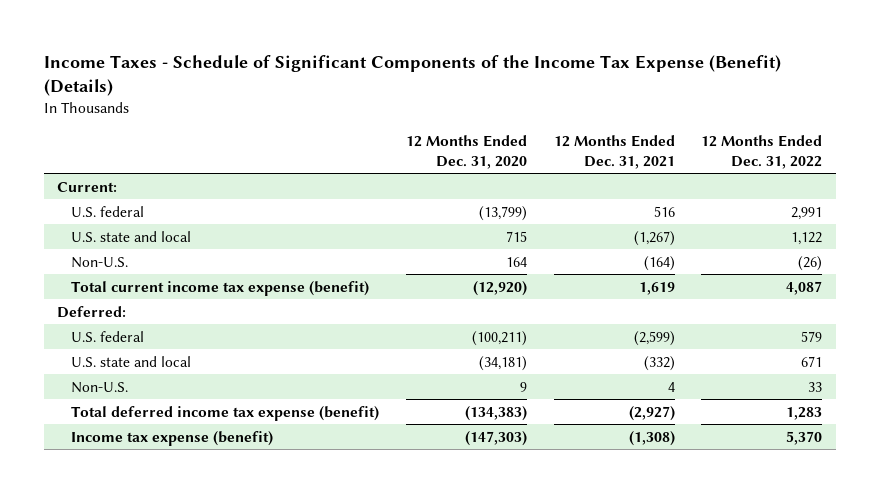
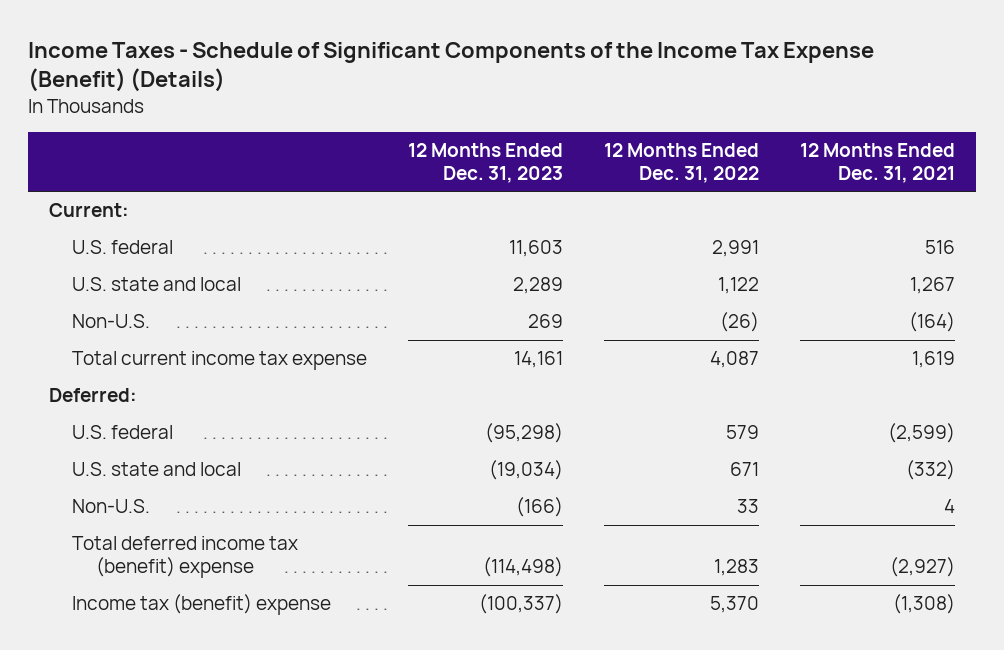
- | 12 Months Ended Dec. 31, 2020 | 12 Months Ended Dec. 31, 2021 | 12 Months Ended Dec. 31, 2022
+ | 12 Months Ended Dec. 31, 2023 | 12 Months Ended Dec. 31, 2022 | 12 Months Ended Dec. 31, 2021
- U.S. state and local | 715 | (1,267) | 1,122
+ U.S. state and local | 2,289 | 1,122 | 1,267
- Total current income tax expense (benefit) | (12,920) | 1,619 | 4,087
+ Total current income tax expense | 14,161 | 4,087 | 1,619
- Total deferred income tax expense (benefit) | (134,383) | (2,927) | 1,283
- Income tax expense (benefit) | (147,303) | (1,308) | 5,370
+ Total deferred income tax (benefit) expense | (114,498) | 1,283 | (2,927)
+ Income tax (benefit) expense | (100,337) | 5,370 | (1,308)

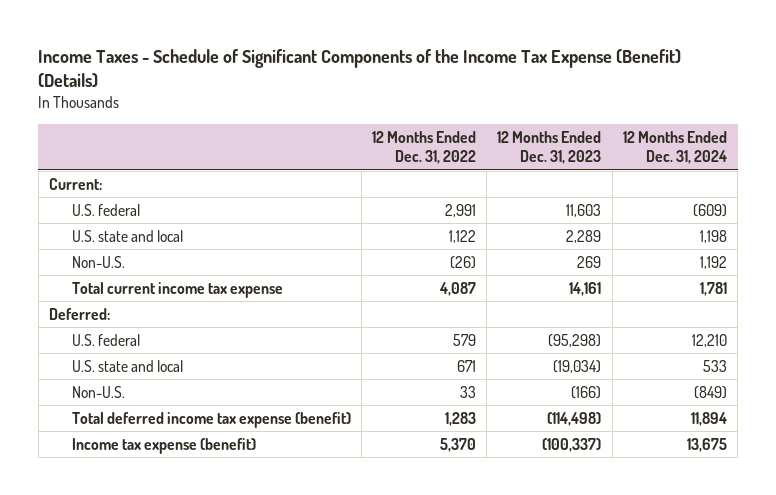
- | 12 Months Ended Dec. 31, 2023 | 12 Months Ended Dec. 31, 2022 | 12 Months Ended Dec. 31, 2021
+ | 12 Months Ended Dec. 31, 2022 | 12 Months Ended Dec. 31, 2023 | 12 Months Ended Dec. 31, 2024
- Total deferred income tax (benefit) expense | (114,498) | 1,283 | (2,927)
- Income tax (benefit) expense | (100,337) | 5,370 | (1,308)
+ Total deferred income tax expense (benefit) | 1,283 | (114,498) | 11,894
+ Income tax expense (benefit) | 5,370 | (100,337) | 13,675

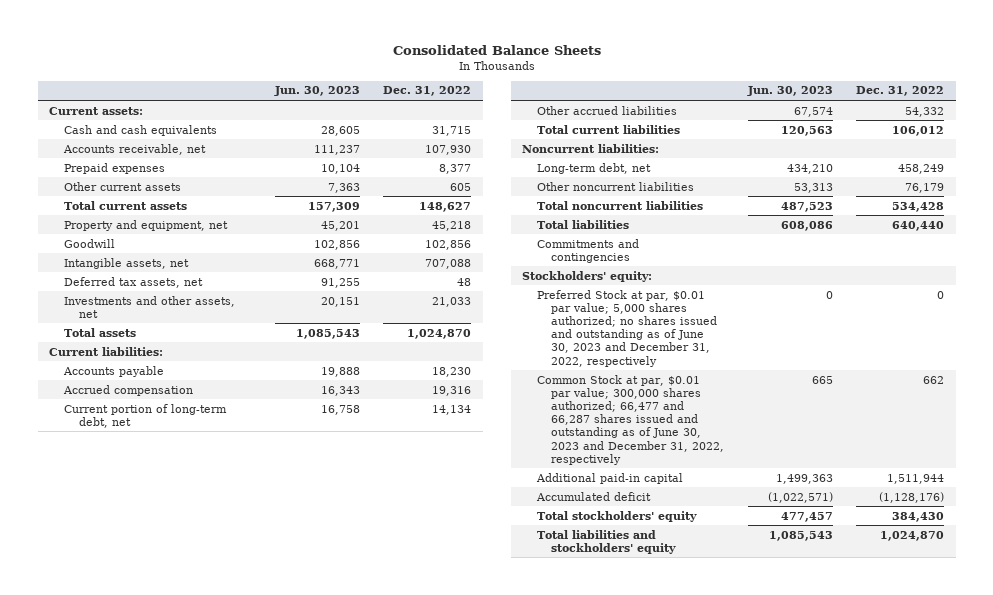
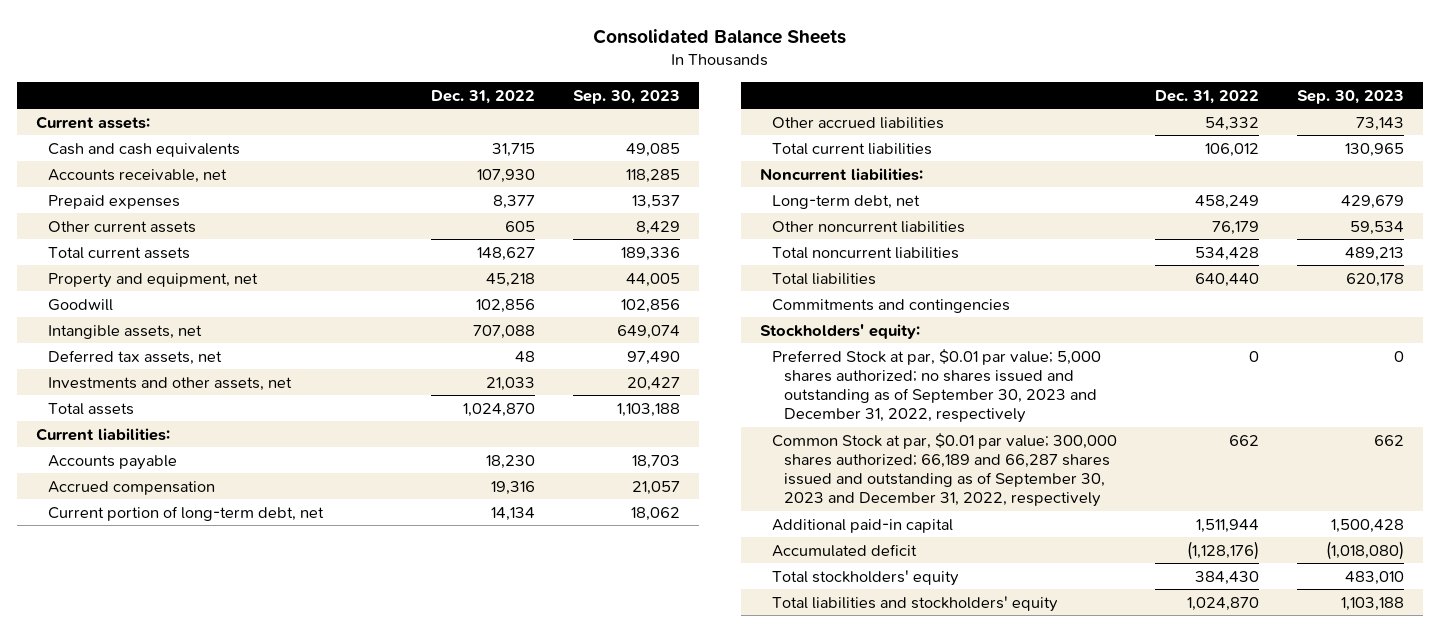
- | Jun. 30, 2023 | Dec. 31, 2022
+ | Dec. 31, 2022 | Sep. 30, 2023
- Preferred Stock at par, $0.01 par value; 5,000 shares authorized; no shares issued and outstanding as of June 30, 2023 and December 31, 2022, respectively | 0 | 0
- Common Stock at par, $0.01 par value; 300,000 shares authorized; 66,477 and 66,287 shares issued and outstanding as of June 30, 2023 and December 31, 2022, respectively | 665 | 662
+ Preferred Stock at par, $0.01 par value; 5,000 shares authorized; no shares issued and outstanding as of September 30, 2023 and December 31, 2022, respectively | 0 | 0
+ Common Stock at par, $0.01 par value; 300,000 shares authorized; 66,189 and 66,287 shares issued and outstanding as of September 30, 2023 and December 31, 2022, respectively | 662 | 662

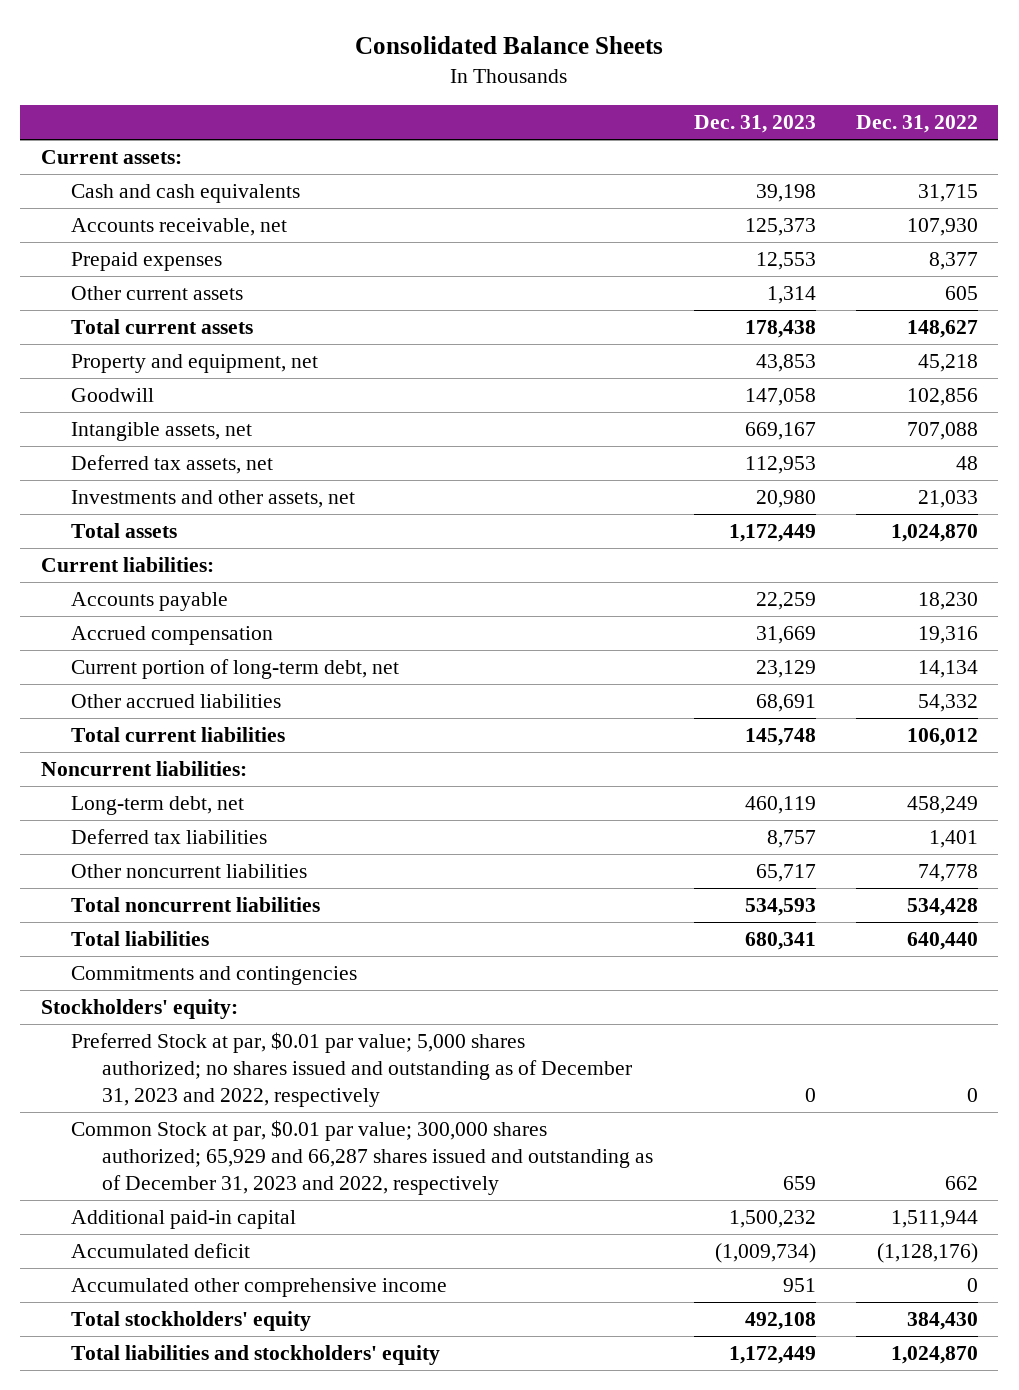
- | Dec. 31, 2022 | Sep. 30, 2023
+ | Dec. 31, 2023 | Dec. 31, 2022
- Other noncurrent liabilities | 76,179 | 59,534
+ Deferred tax liabilities | 8,757 | 1,401
+ Other noncurrent liabilities | 65,717 | 74,778
- Preferred Stock at par, $0.01 par value; 5,000 shares authorized; no shares issued and outstanding as of September 30, 2023 and December 31, 2022, respectively | 0 | 0
- Common Stock at par, $0.01 par value; 300,000 shares authorized; 66,189 and 66,287 shares issued and outstanding as of September 30, 2023 and December 31, 2022, respectively | 662 | 662
+ Preferred Stock at par, $0.01 par value; 5,000 shares authorized; no shares issued and outstanding as of December 31, 2023 and 2022, respectively | 0 | 0
+ Common Stock at par, $0.01 par value; 300,000 shares authorized; 65,929 and 66,287 shares issued and outstanding as of December 31, 2023 and 2022, respectively | 659 | 662
+ Accumulated other comprehensive income | 951 | 0

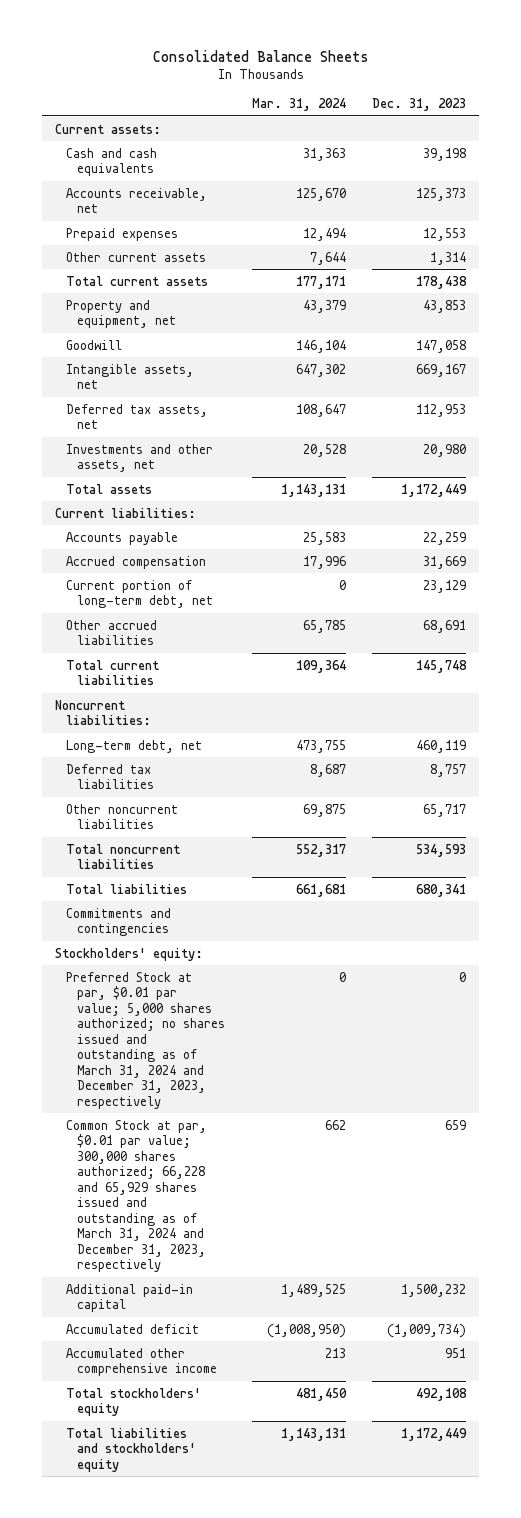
- | Dec. 31, 2023 | Dec. 31, 2022
+ | Mar. 31, 2024 | Dec. 31, 2023
- Preferred Stock at par, $0.01 par value; 5,000 shares authorized; no shares issued and outstanding as of December 31, 2023 and 2022, respectively | 0 | 0
- Common Stock at par, $0.01 par value; 300,000 shares authorized; 65,929 and 66,287 shares issued and outstanding as of December 31, 2023 and 2022, respectively | 659 | 662
+ Preferred Stock at par, $0.01 par value; 5,000 shares authorized; no shares issued and outstanding as of March 31, 2024 and December 31, 2023, respectively | 0 | 0
+ Common Stock at par, $0.01 par value; 300,000 shares authorized; 66,228 and 65,929 shares issued and outstanding as of March 31, 2024 and December 31, 2023, respectively | 662 | 659

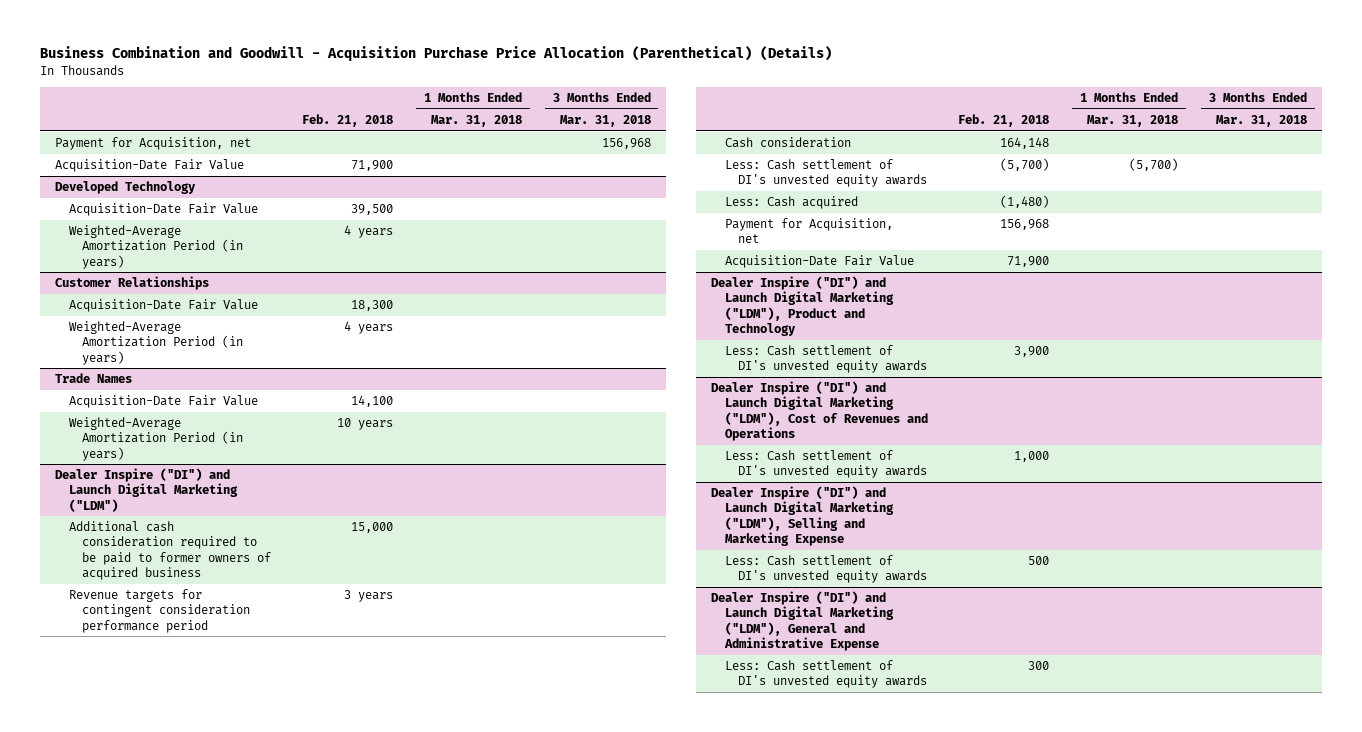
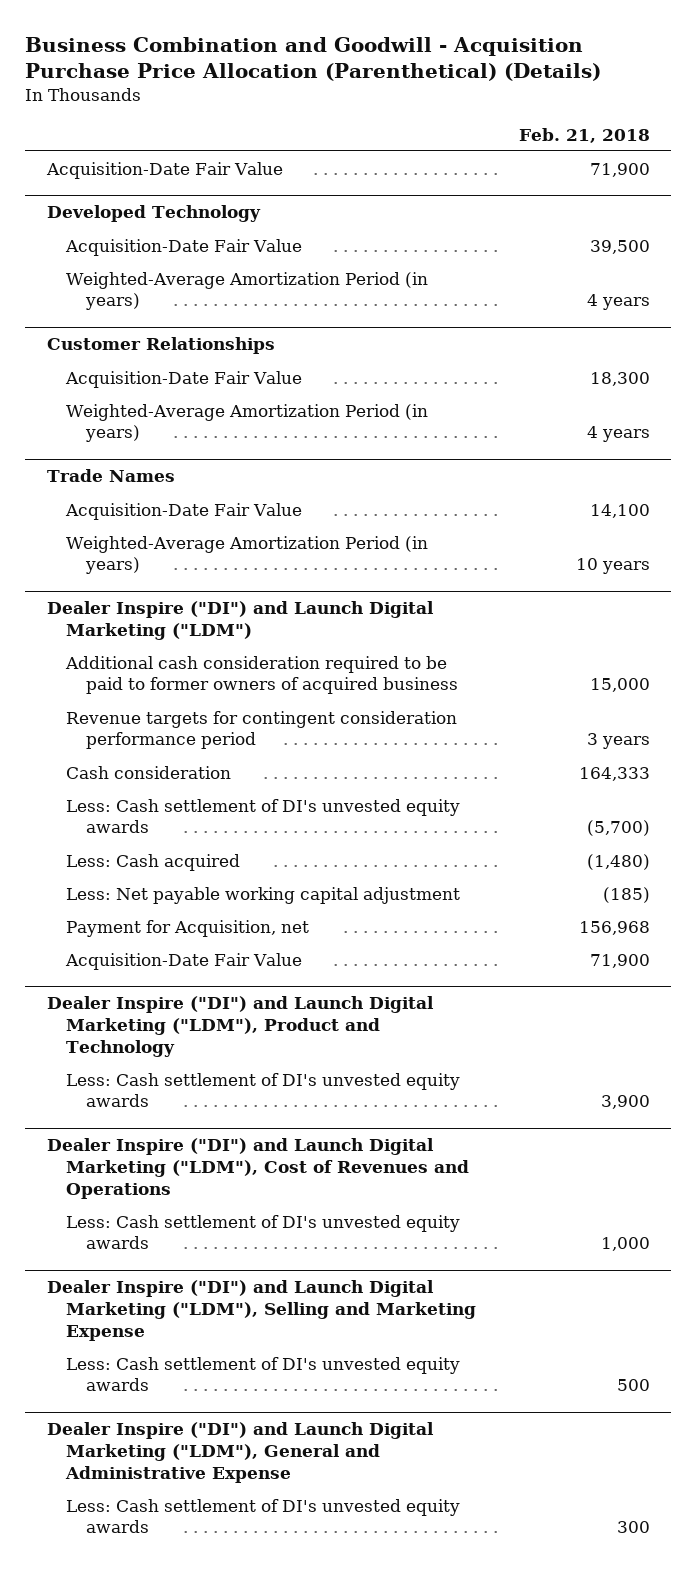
- | Feb. 21, 2018 | 1 Months Ended Mar. 31, 2018 | 3 Months Ended Mar. 31, 2018
+ | Feb. 21, 2018
- Payment for Acquisition, net | | | 156,968
@ Dealer Inspire ("DI") and Launch Digital Marketing ("LDM")
- Cash consideration | 164,148 | |
+ Cash consideration | 164,333
+ Less: Net payable working capital adjustment | (185)

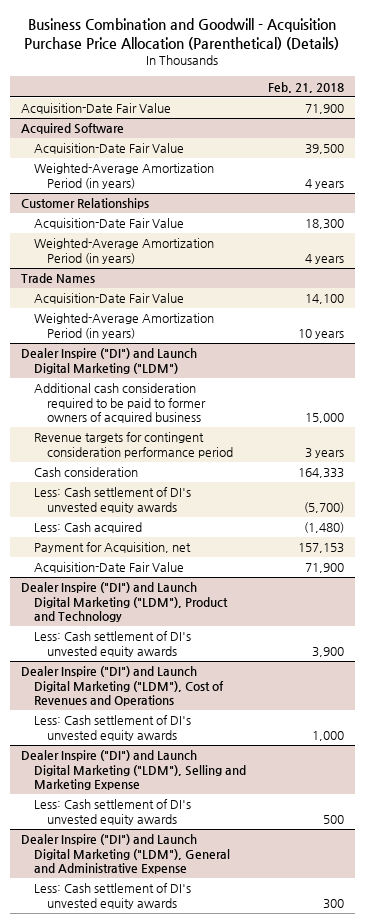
- Developed Technology
+ Acquired Software
@ Dealer Inspire ("DI") and Launch Digital Marketing ("LDM")
- Less: Net payable working capital adjustment | (185)
- Payment for Acquisition, net | 156,968
+ Payment for Acquisition, net | 157,153

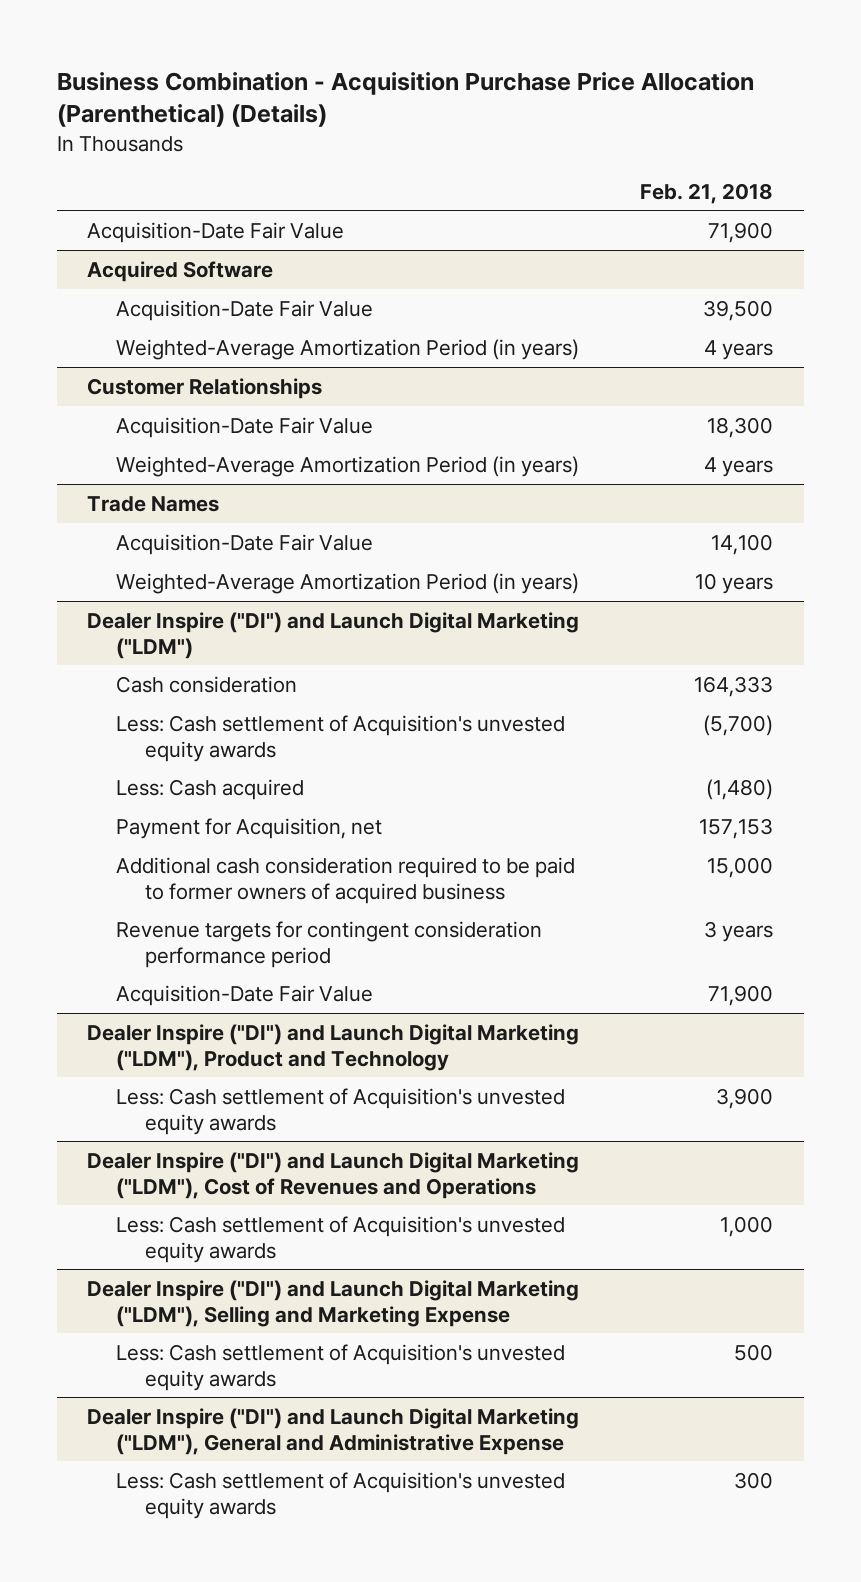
- Business Combination and Goodwill - Acquisition Purchase Price Allocation (Parenthetical) (Details)
+ Business Combination - Acquisition Purchase Price Allocation (Parenthetical) (Details)
@ Dealer Inspire ("DI") and Launch Digital Marketing ("LDM")
- Less: Cash settlement of DI's unvested equity awards | (5,700)
+ Less: Cash settlement of Acquisition's unvested equity awards | (5,700)
moved down: Additional cash consideration required to be paid to former owners of acquired business | 15,000
moved down: Revenue targets for contingent consideration performance period | 3 years
@ Dealer Inspire ("DI") and Launch Digital Marketing ("LDM"), Product and Technology
- Less: Cash settlement of DI's unvested equity awards | 3,900
+ Less: Cash settlement of Acquisition's unvested equity awards | 3,900
@ Dealer Inspire ("DI") and Launch Digital Marketing ("LDM"), Cost of Revenues and Operations
- Less: Cash settlement of DI's unvested equity awards | 1,000
+ Less: Cash settlement of Acquisition's unvested equity awards | 1,000
@ Dealer Inspire ("DI") and Launch Digital Marketing ("LDM"), Selling and Marketing Expense
- Less: Cash settlement of DI's unvested equity awards | 500
+ Less: Cash settlement of Acquisition's unvested equity awards | 500
@ Dealer Inspire ("DI") and Launch Digital Marketing ("LDM"), General and Administrative Expense
- Less: Cash settlement of DI's unvested equity awards | 300
+ Less: Cash settlement of Acquisition's unvested equity awards | 300

